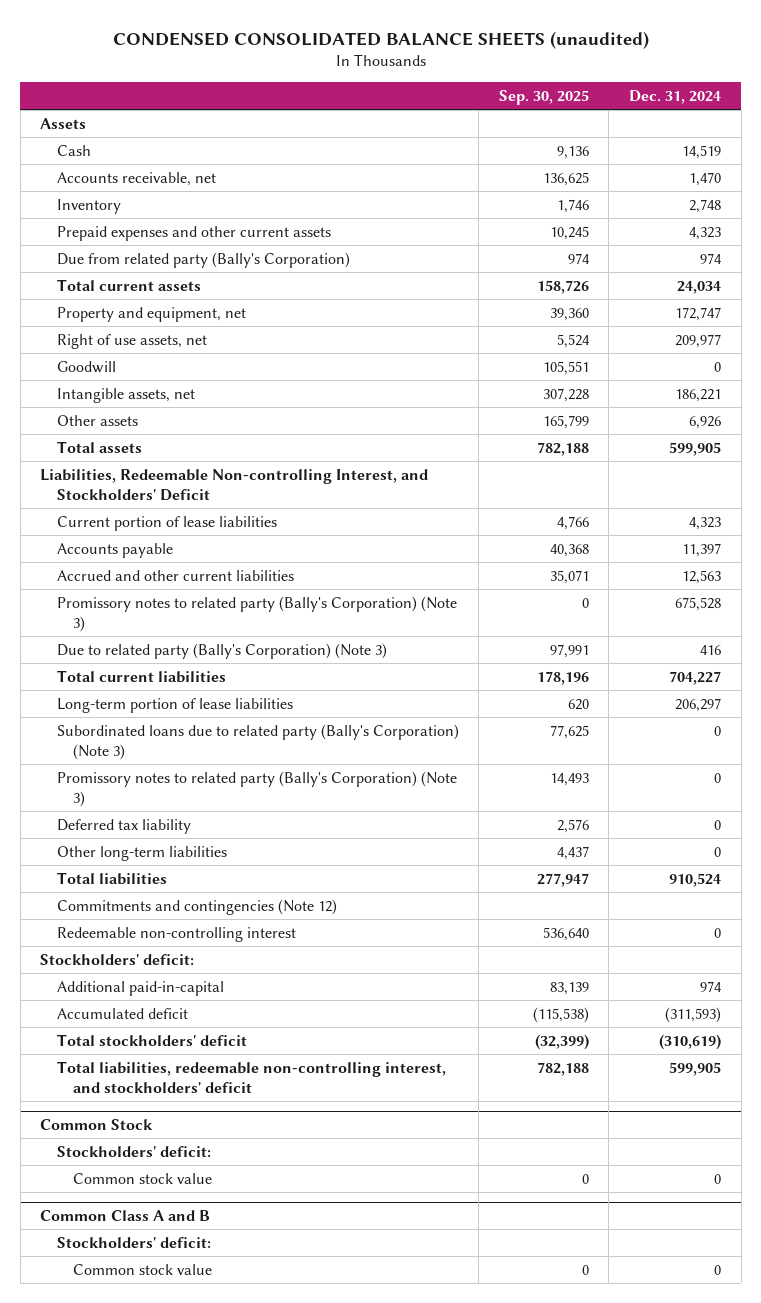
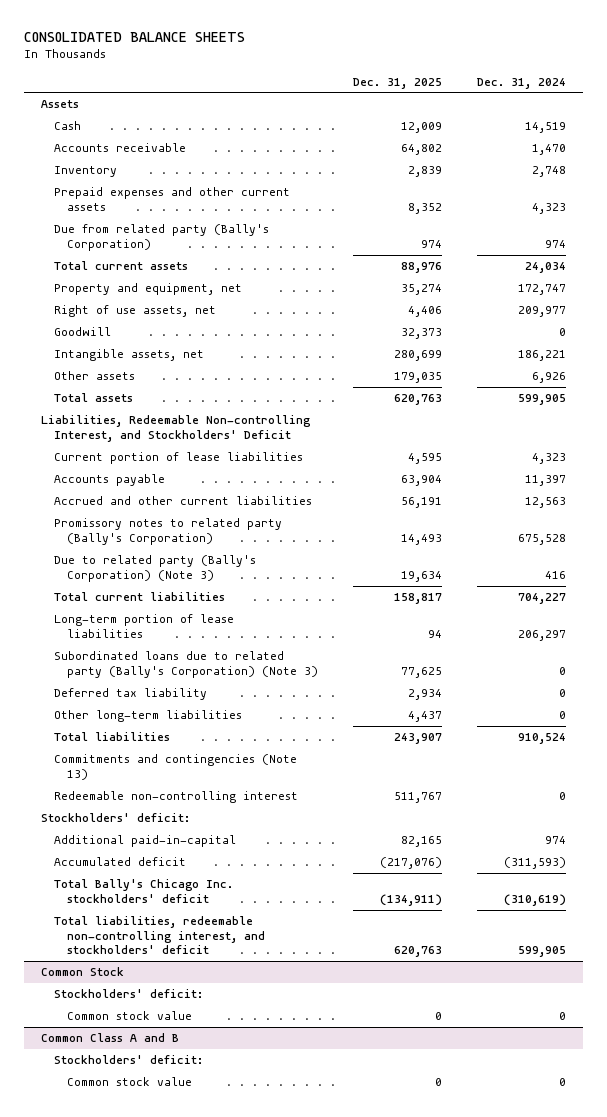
- CONDENSED CONSOLIDATED BALANCE SHEETS (unaudited)
+ CONSOLIDATED BALANCE SHEETS
- | Sep. 30, 2025 | Dec. 31, 2024
+ | Dec. 31, 2025 | Dec. 31, 2024
- Accounts receivable, net | 136,625 | 1,470
+ Accounts receivable | 64,802 | 1,470
- Promissory notes to related party (Bally's Corporation) (Note 3) | 0 | 675,528
+ Promissory notes to related party (Bally's Corporation) | 14,493 | 675,528
- Promissory notes to related party (Bally's Corporation) (Note 3) | 14,493 | 0
- Commitments and contingencies (Note 12)
+ Commitments and contingencies (Note 13)
- Total stockholders' deficit | (32,399) | (310,619)
+ Total Bally's Chicago Inc. stockholders' deficit | (134,911) | (310,619)

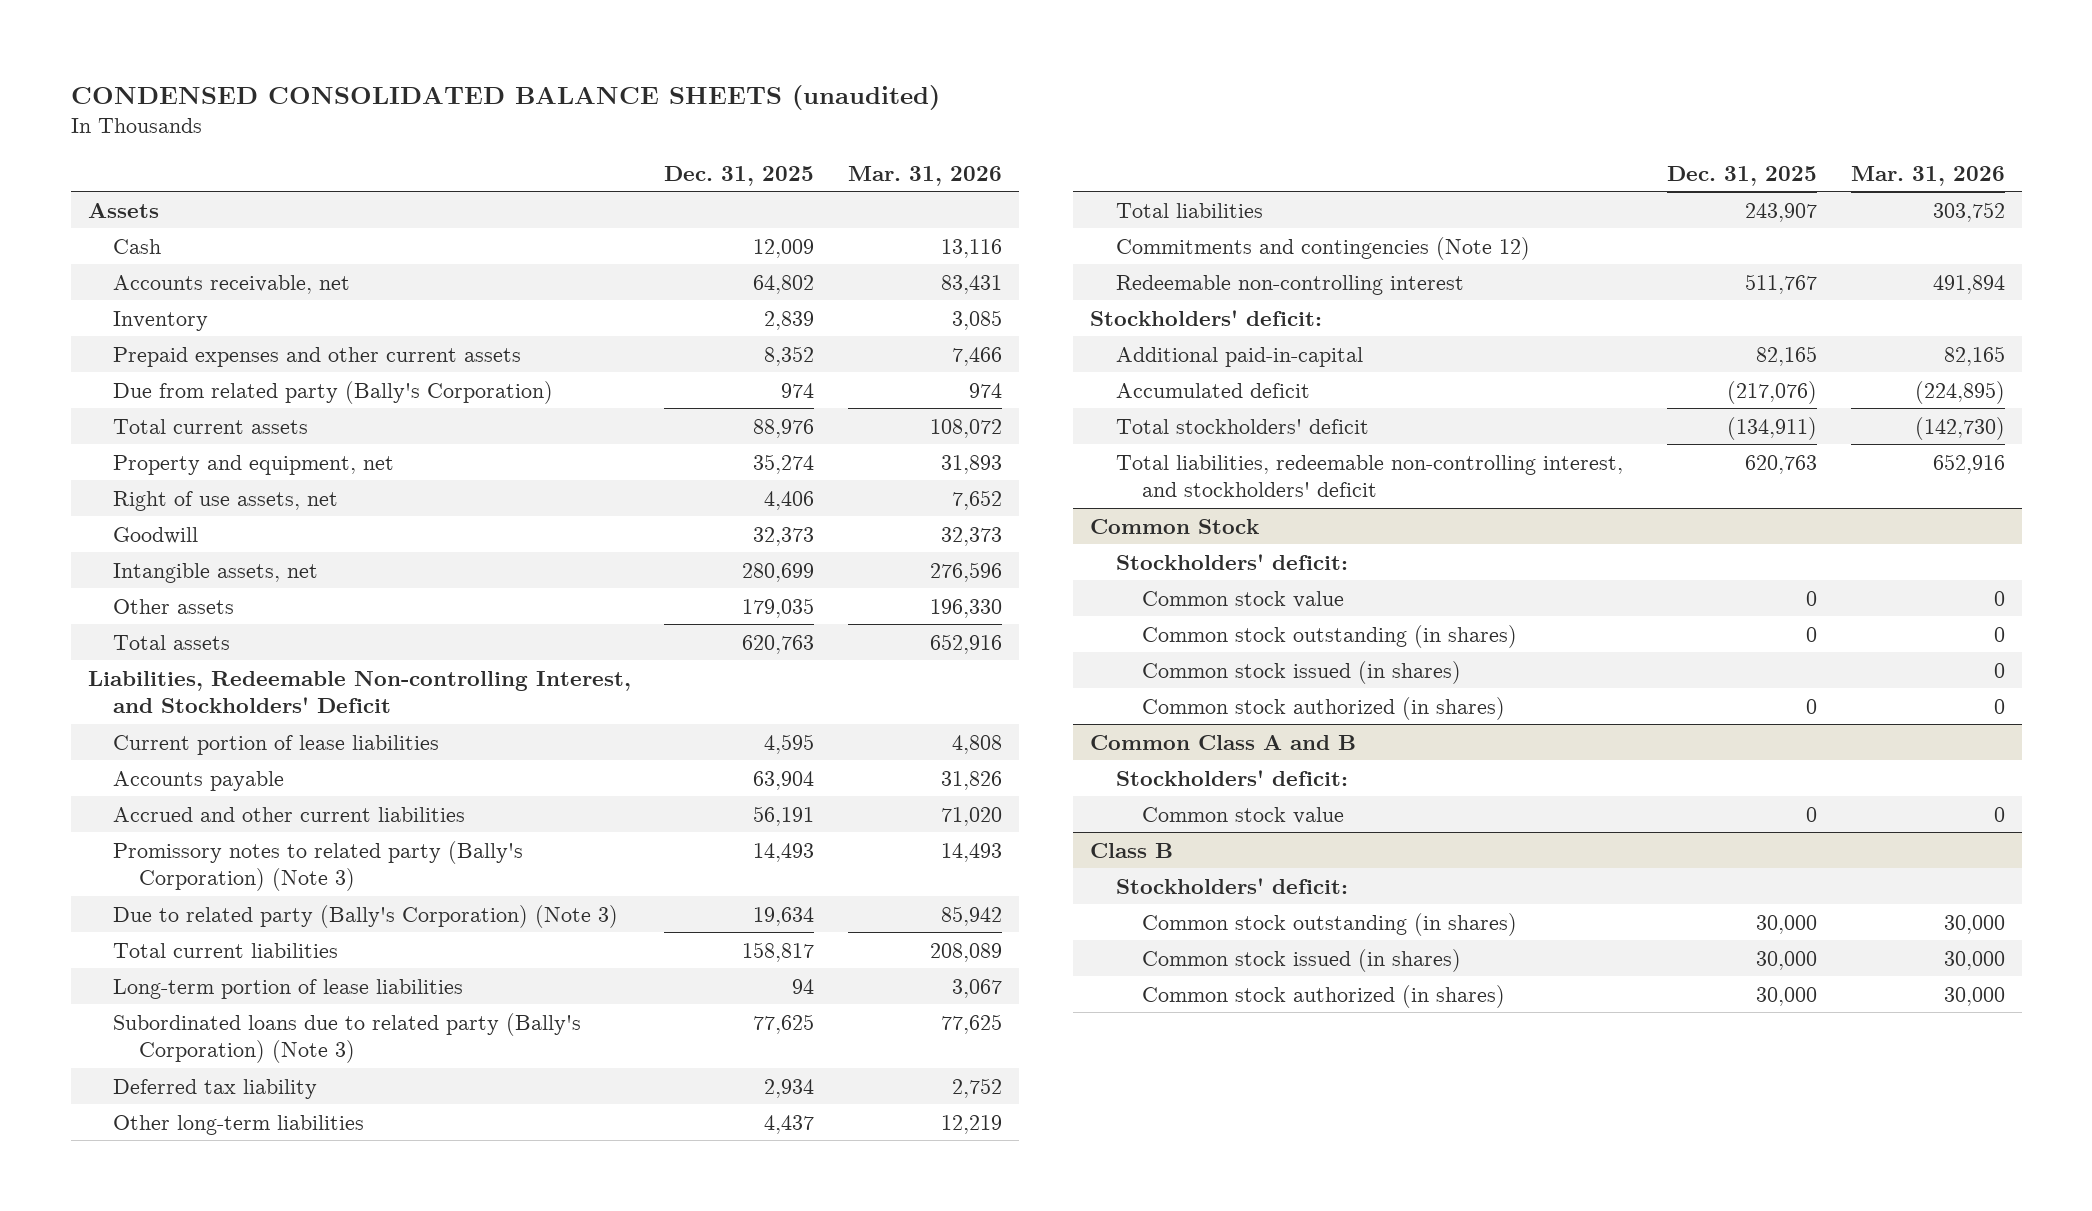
- CONSOLIDATED BALANCE SHEETS
+ CONDENSED CONSOLIDATED BALANCE SHEETS (unaudited)
- | Dec. 31, 2025 | Dec. 31, 2024
+ | Dec. 31, 2025 | Mar. 31, 2026
- Accounts receivable | 64,802 | 1,470
+ Accounts receivable, net | 64,802 | 83,431
- Promissory notes to related party (Bally's Corporation) | 14,493 | 675,528
+ Promissory notes to related party (Bally's Corporation) (Note 3) | 14,493 | 14,493
- Commitments and contingencies (Note 13)
+ Commitments and contingencies (Note 12)
- Total Bally's Chicago Inc. stockholders' deficit | (134,911) | (310,619)
+ Total stockholders' deficit | (134,911) | (142,730)
@ Common Stock
+ Common stock outstanding (in shares) | 0 | 0
+ Common stock issued (in shares) | | 0
+ Common stock authorized (in shares) | 0 | 0
+ Class B
+ Stockholders' deficit:
+ Common stock outstanding (in shares) | 30,000 | 30,000
+ Common stock issued (in shares) | 30,000 | 30,000
+ Common stock authorized (in shares) | 30,000 | 30,000

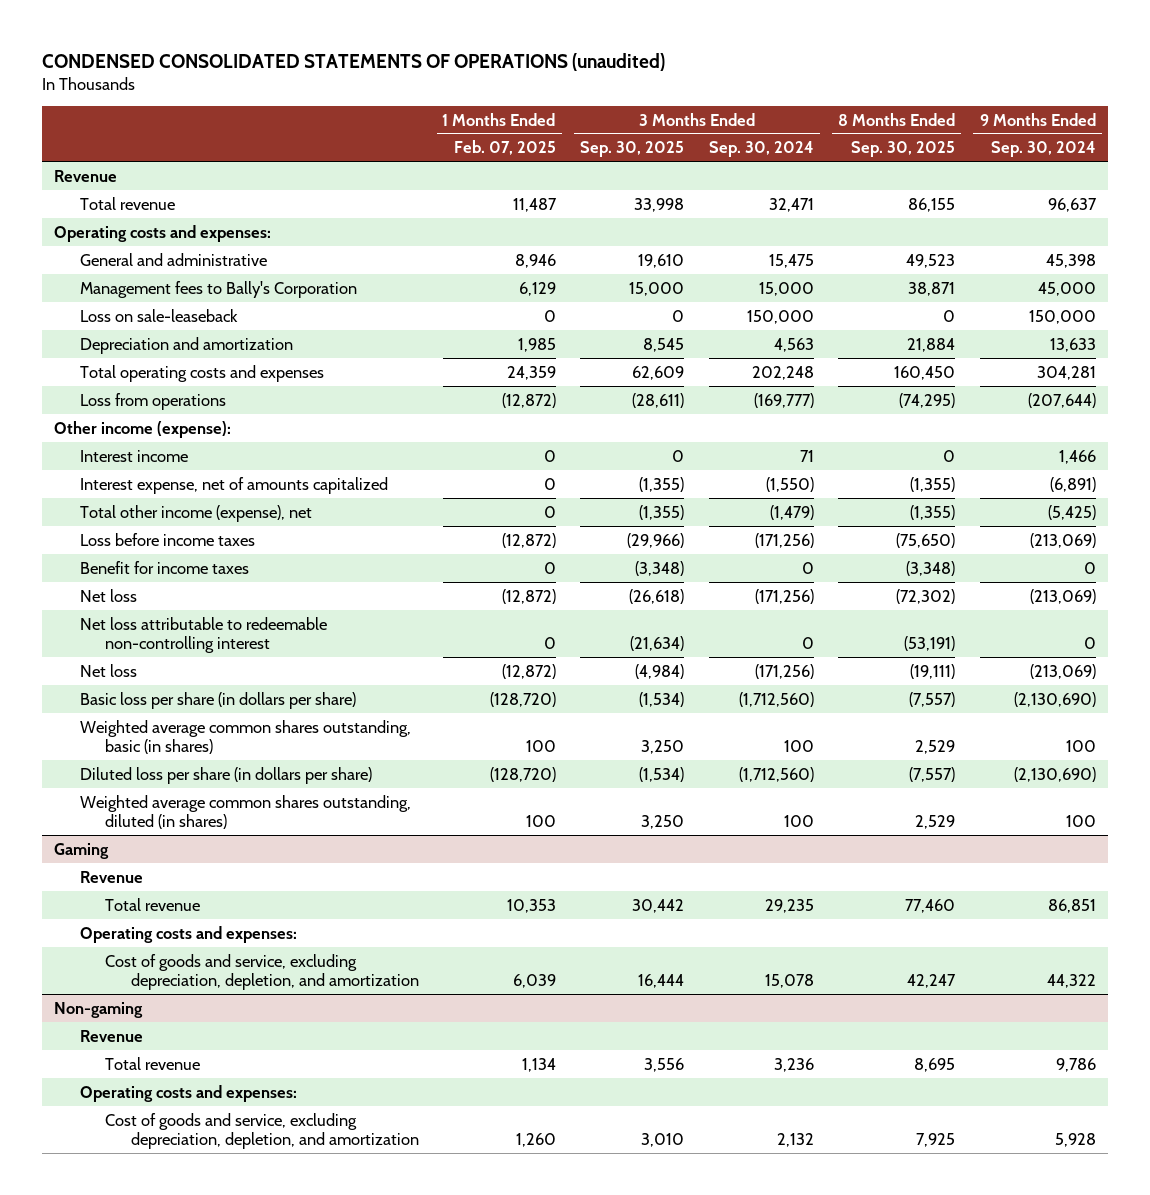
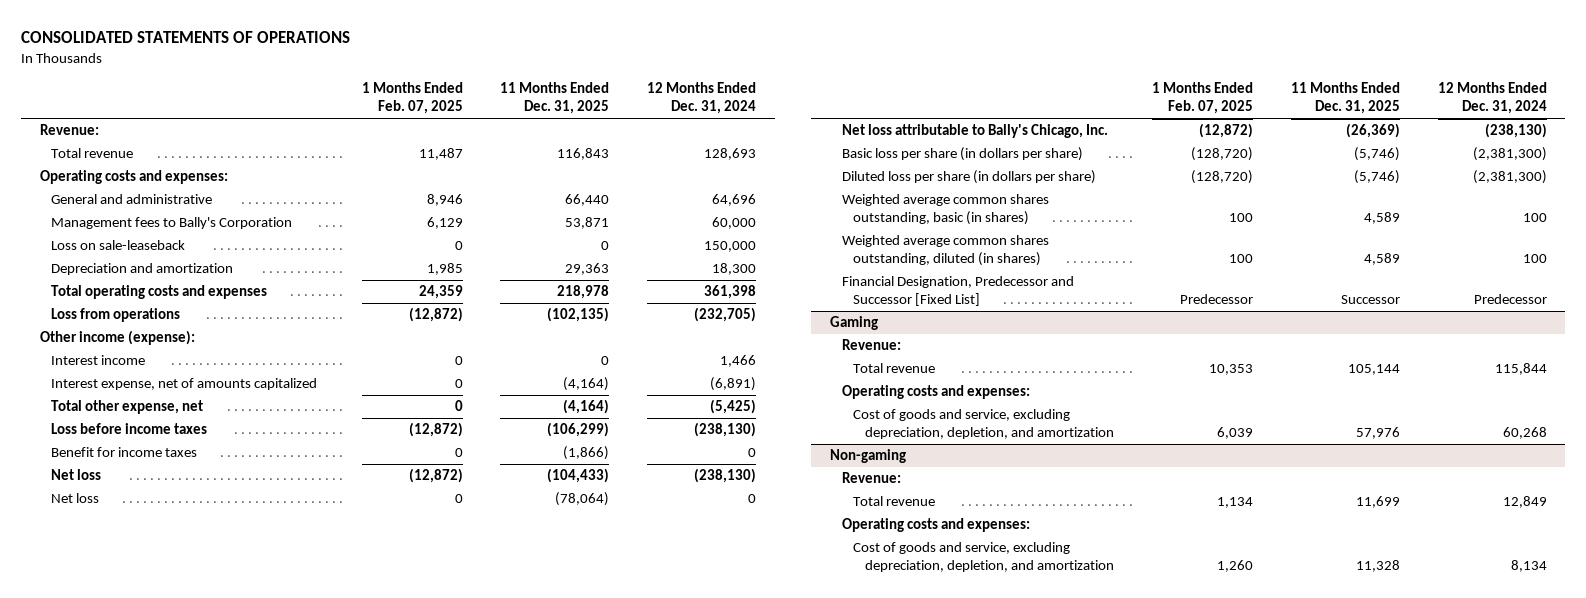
- CONDENSED CONSOLIDATED STATEMENTS OF OPERATIONS (unaudited)
+ CONSOLIDATED STATEMENTS OF OPERATIONS
- | 1 Months Ended Feb. 07, 2025 | 3 Months Ended Sep. 30, 2025 | 3 Months Ended Sep. 30, 2024 | 8 Months Ended Sep. 30, 2025 | 9 Months Ended Sep. 30, 2024
+ | 1 Months Ended Feb. 07, 2025 | 11 Months Ended Dec. 31, 2025 | 12 Months Ended Dec. 31, 2024
- Revenue
+ Revenue:
- Total other income (expense), net | 0 | (1,355) | (1,479) | (1,355) | (5,425)
+ Total other expense, net | 0 | (4,164) | (5,425)
- Net loss attributable to redeemable non-controlling interest | 0 | (21,634) | 0 | (53,191) | 0
- Net loss | (12,872) | (4,984) | (171,256) | (19,111) | (213,069)
+ Net loss | 0 | (78,064) | 0
+ Net loss attributable to Bally's Chicago, Inc. | (12,872) | (26,369) | (238,130)
moved down: Weighted average common shares outstanding, basic (in shares) | 100 | 4,589 | 100
+ Financial Designation, Predecessor and Successor [Fixed List] | Predecessor | Successor | Predecessor
@ Gaming
- Revenue
+ Revenue:
@ Non-gaming
- Revenue
+ Revenue:

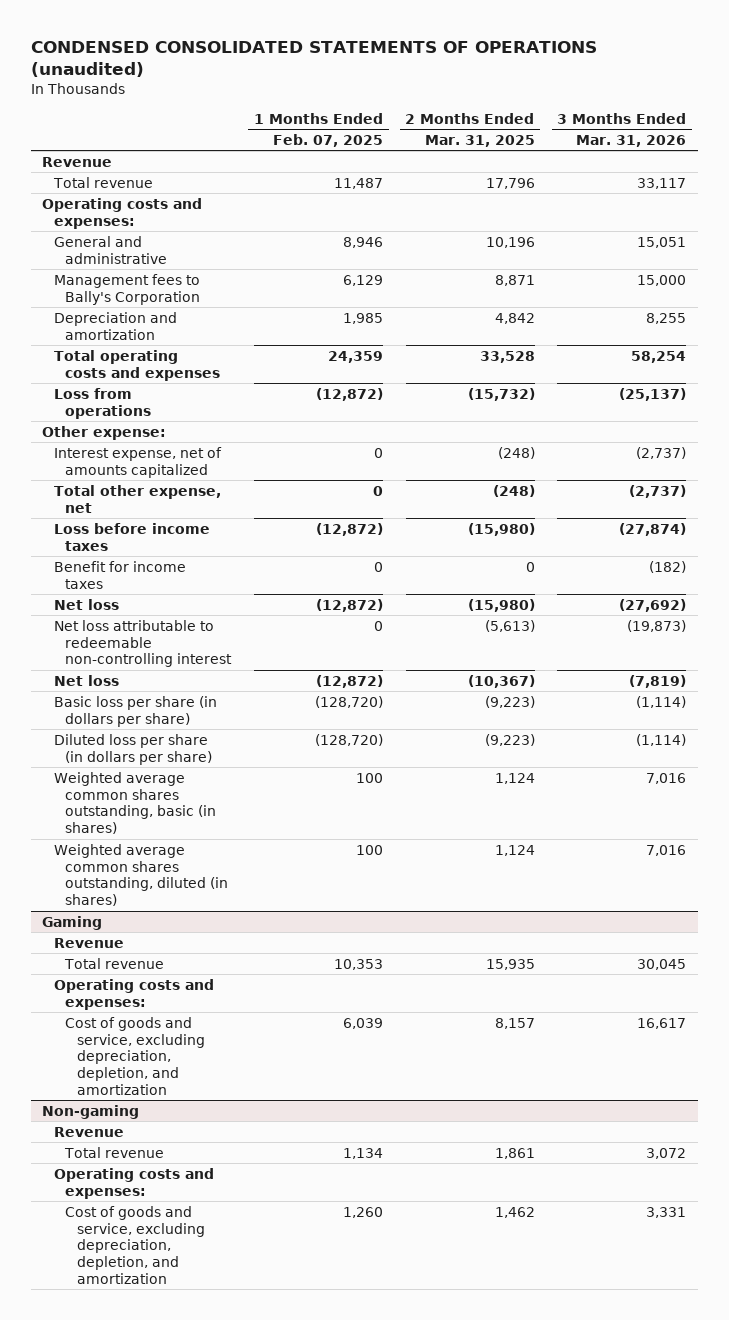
- CONSOLIDATED STATEMENTS OF OPERATIONS
+ CONDENSED CONSOLIDATED STATEMENTS OF OPERATIONS (unaudited)
- | 1 Months Ended Feb. 07, 2025 | 11 Months Ended Dec. 31, 2025 | 12 Months Ended Dec. 31, 2024
+ | 1 Months Ended Feb. 07, 2025 | 2 Months Ended Mar. 31, 2025 | 3 Months Ended Mar. 31, 2026
- Revenue:
+ Revenue
- Loss on sale-leaseback | 0 | 0 | 150,000
- Other income (expense):
- Interest income | 0 | 0 | 1,466
+ Other expense:
- Net loss | 0 | (78,064) | 0
- Net loss attributable to Bally's Chicago, Inc. | (12,872) | (26,369) | (238,130)
+ Net loss attributable to redeemable non-controlling interest | 0 | (5,613) | (19,873)
+ Net loss | (12,872) | (10,367) | (7,819)
- Financial Designation, Predecessor and Successor [Fixed List] | Predecessor | Successor | Predecessor
@ Gaming
- Revenue:
+ Revenue
@ Non-gaming
- Revenue:
+ Revenue

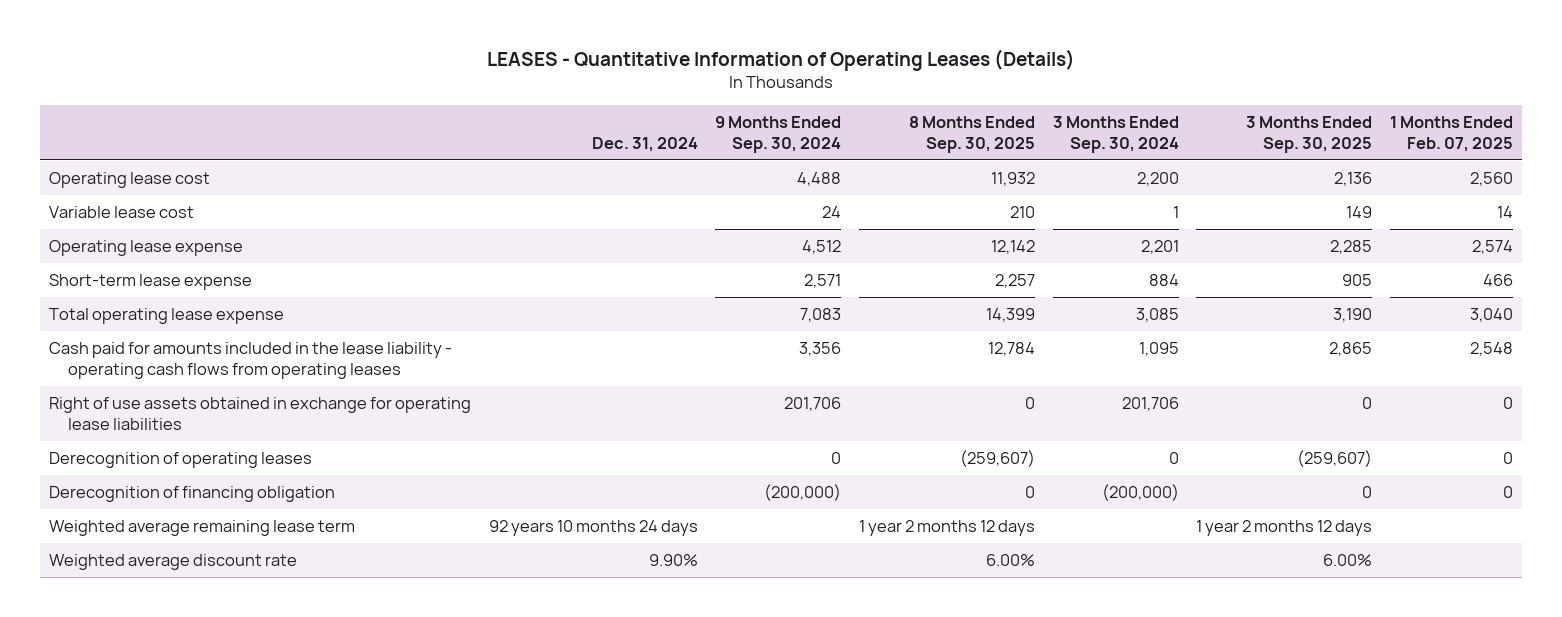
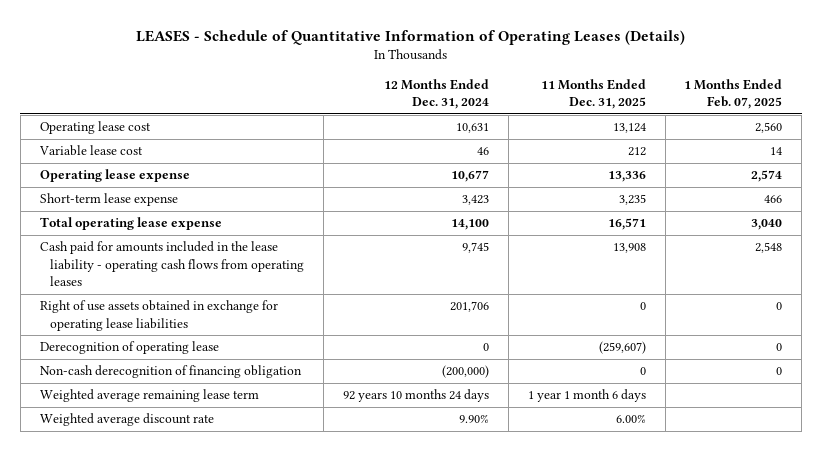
- LEASES - Quantitative Information of Operating Leases (Details)
+ LEASES - Schedule of Quantitative Information of Operating Leases (Details)
- | Dec. 31, 2024 | 9 Months Ended Sep. 30, 2024 | 8 Months Ended Sep. 30, 2025 | 3 Months Ended Sep. 30, 2024 | 3 Months Ended Sep. 30, 2025 | 1 Months Ended Feb. 07, 2025
+ | 12 Months Ended Dec. 31, 2024 | 11 Months Ended Dec. 31, 2025 | 1 Months Ended Feb. 07, 2025
- Derecognition of operating leases | | 0 | (259,607) | 0 | (259,607) | 0
- Derecognition of financing obligation | | (200,000) | 0 | (200,000) | 0 | 0
+ Derecognition of operating lease | 0 | (259,607) | 0
+ Non-cash derecognition of financing obligation | (200,000) | 0 | 0

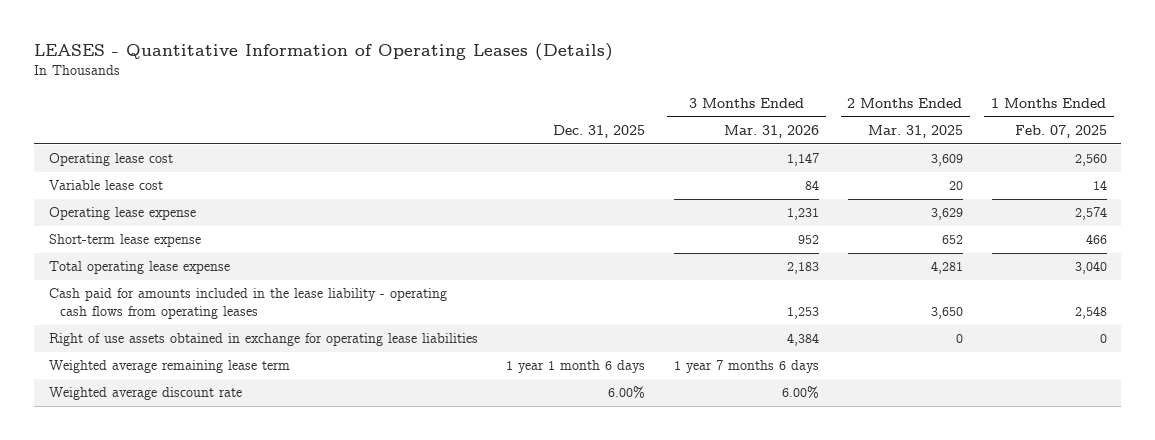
- LEASES - Schedule of Quantitative Information of Operating Leases (Details)
+ LEASES - Quantitative Information of Operating Leases (Details)
- | 12 Months Ended Dec. 31, 2024 | 11 Months Ended Dec. 31, 2025 | 1 Months Ended Feb. 07, 2025
+ | Dec. 31, 2025 | 3 Months Ended Mar. 31, 2026 | 2 Months Ended Mar. 31, 2025 | 1 Months Ended Feb. 07, 2025
- Derecognition of operating lease | 0 | (259,607) | 0
- Non-cash derecognition of financing obligation | (200,000) | 0 | 0

